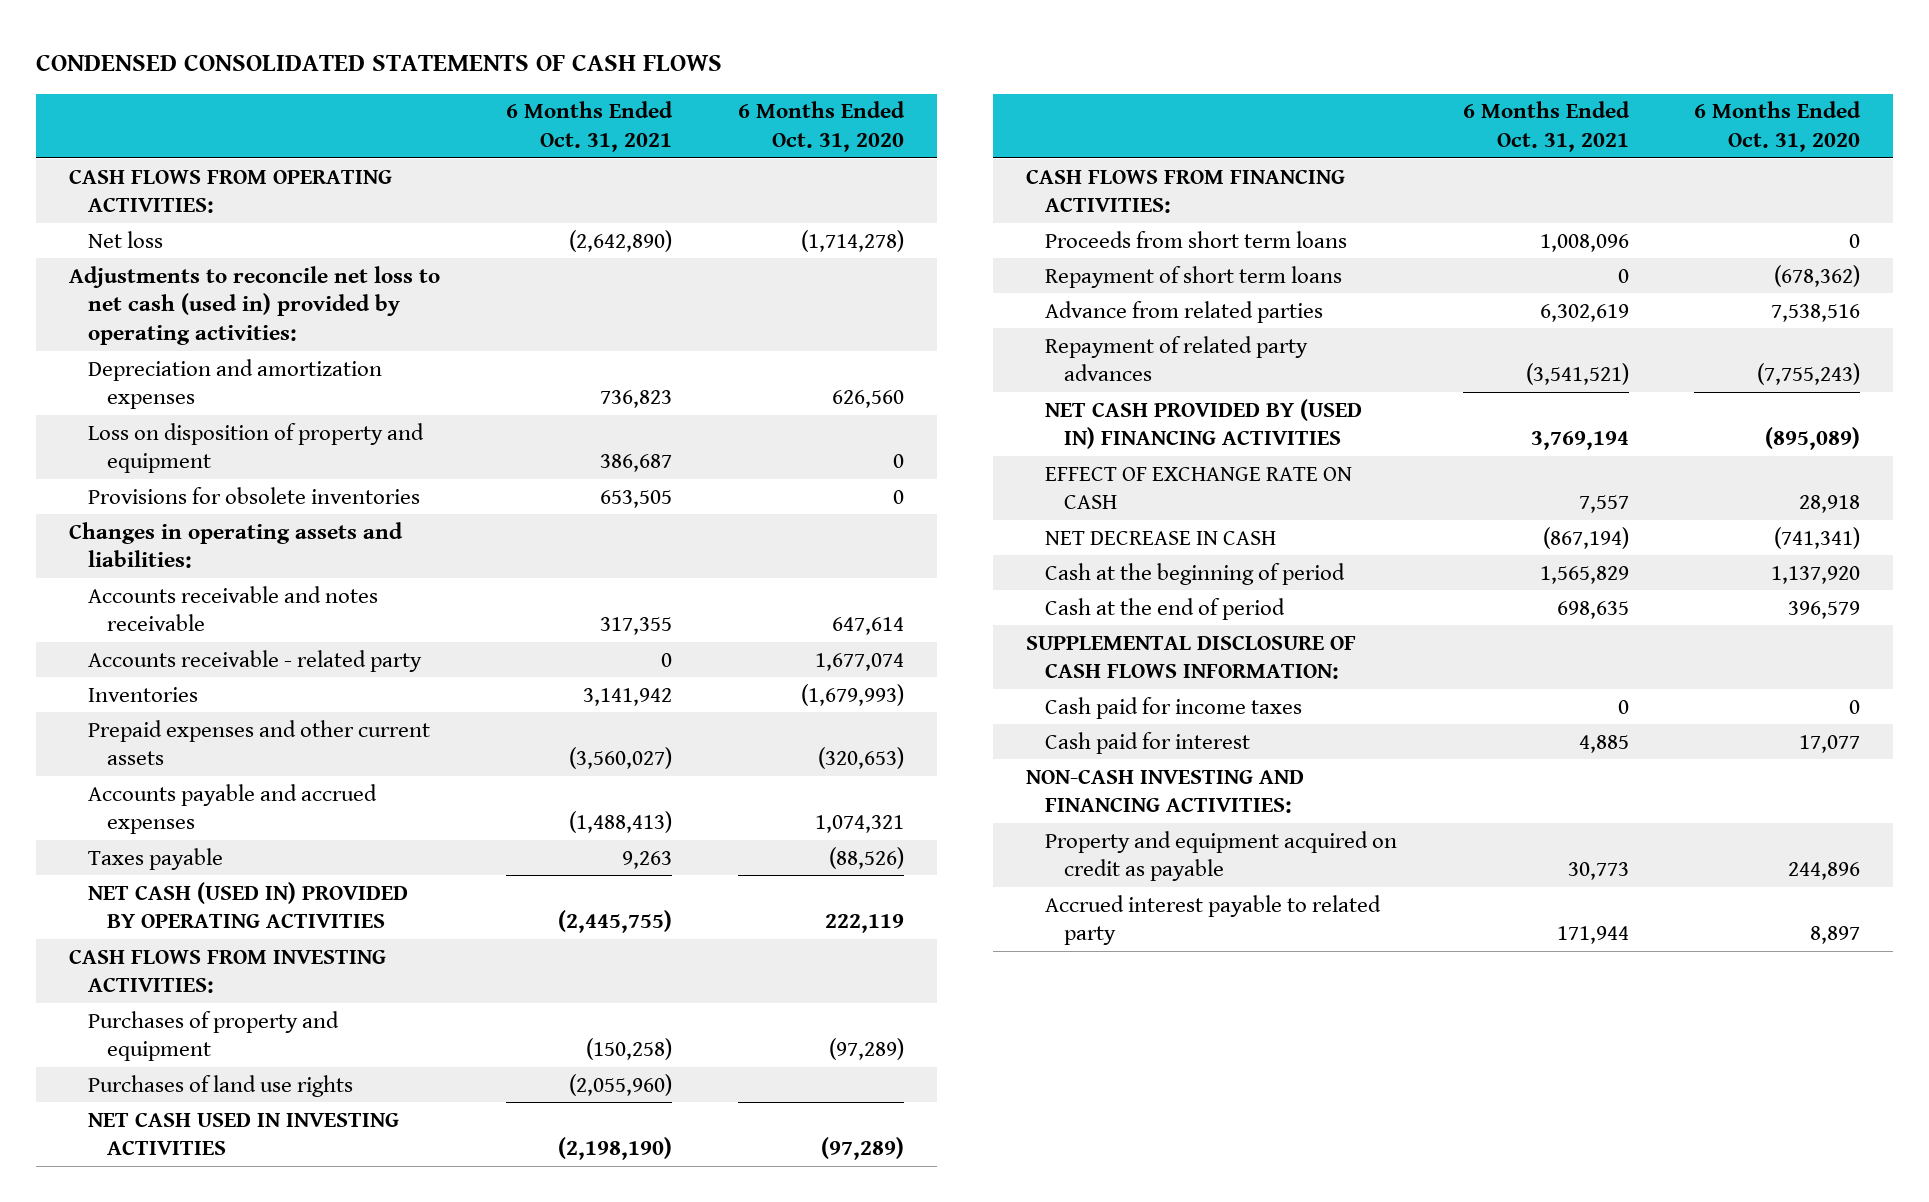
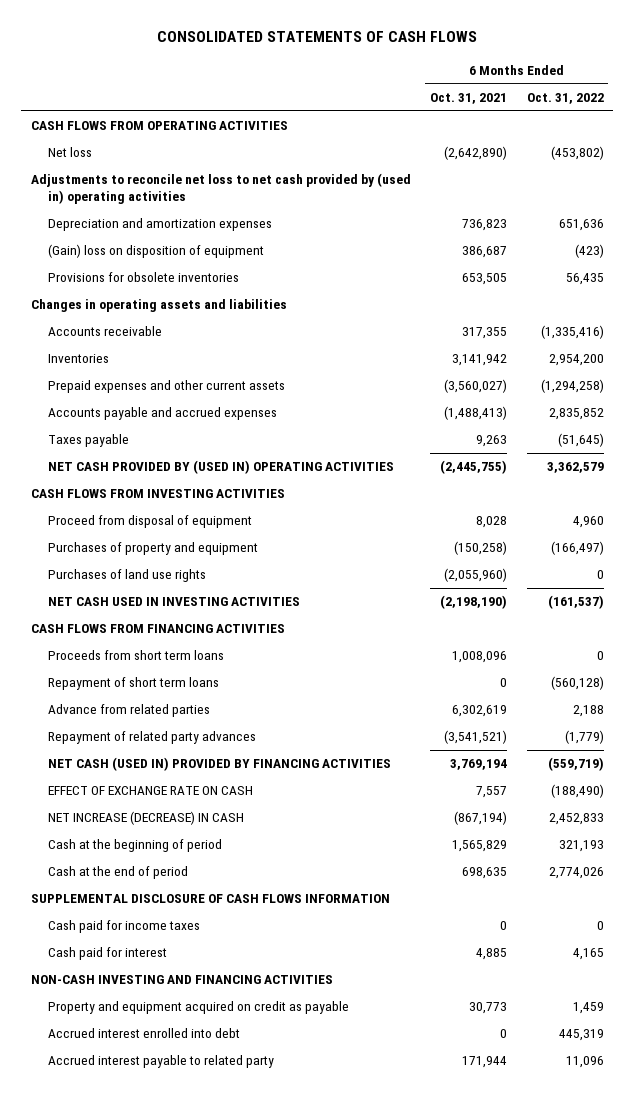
- CONDENSED CONSOLIDATED STATEMENTS OF CASH FLOWS
+ CONSOLIDATED STATEMENTS OF CASH FLOWS
- | 6 Months Ended Oct. 31, 2021 | 6 Months Ended Oct. 31, 2020
+ | 6 Months Ended Oct. 31, 2021 | 6 Months Ended Oct. 31, 2022
- CASH FLOWS FROM OPERATING ACTIVITIES:
+ CASH FLOWS FROM OPERATING ACTIVITIES
- Adjustments to reconcile net loss to net cash (used in) provided by operating activities:
+ Adjustments to reconcile net loss to net cash provided by (used in) operating activities
- Loss on disposition of property and equipment | 386,687 | 0
+ (Gain) loss on disposition of equipment | 386,687 | (423)
- Changes in operating assets and liabilities:
- Accounts receivable and notes receivable | 317,355 | 647,614
- Accounts receivable - related party | 0 | 1,677,074
+ Changes in operating assets and liabilities
+ Accounts receivable | 317,355 | (1,335,416)
- NET CASH (USED IN) PROVIDED BY OPERATING ACTIVITIES | (2,445,755) | 222,119
- CASH FLOWS FROM INVESTING ACTIVITIES:
+ NET CASH PROVIDED BY (USED IN) OPERATING ACTIVITIES | (2,445,755) | 3,362,579
+ CASH FLOWS FROM INVESTING ACTIVITIES
+ Proceed from disposal of equipment | 8,028 | 4,960
- CASH FLOWS FROM FINANCING ACTIVITIES:
+ CASH FLOWS FROM FINANCING ACTIVITIES
- NET CASH PROVIDED BY (USED IN) FINANCING ACTIVITIES | 3,769,194 | (895,089)
+ NET CASH (USED IN) PROVIDED BY FINANCING ACTIVITIES | 3,769,194 | (559,719)
- NET DECREASE IN CASH | (867,194) | (741,341)
+ NET INCREASE (DECREASE) IN CASH | (867,194) | 2,452,833
- SUPPLEMENTAL DISCLOSURE OF CASH FLOWS INFORMATION:
+ SUPPLEMENTAL DISCLOSURE OF CASH FLOWS INFORMATION
- NON-CASH INVESTING AND FINANCING ACTIVITIES:
+ NON-CASH INVESTING AND FINANCING ACTIVITIES
+ Accrued interest enrolled into debt | 0 | 445,319

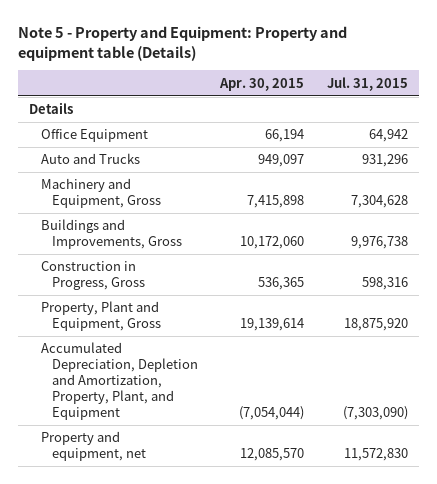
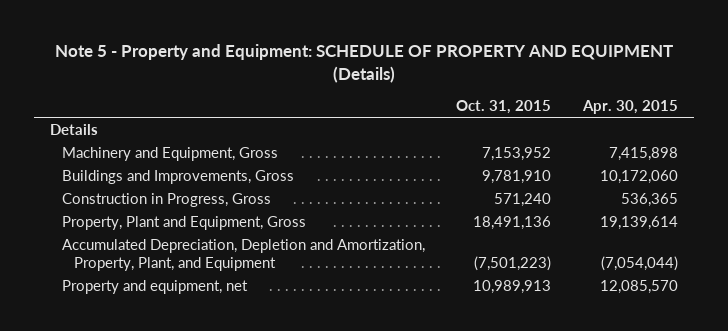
- Note 5 - Property and Equipment: Property and equipment table (Details)
+ Note 5 - Property and Equipment: SCHEDULE OF PROPERTY AND EQUIPMENT (Details)
- | Apr. 30, 2015 | Jul. 31, 2015
+ | Oct. 31, 2015 | Apr. 30, 2015
- Office Equipment | 66,194 | 64,942
- Auto and Trucks | 949,097 | 931,296

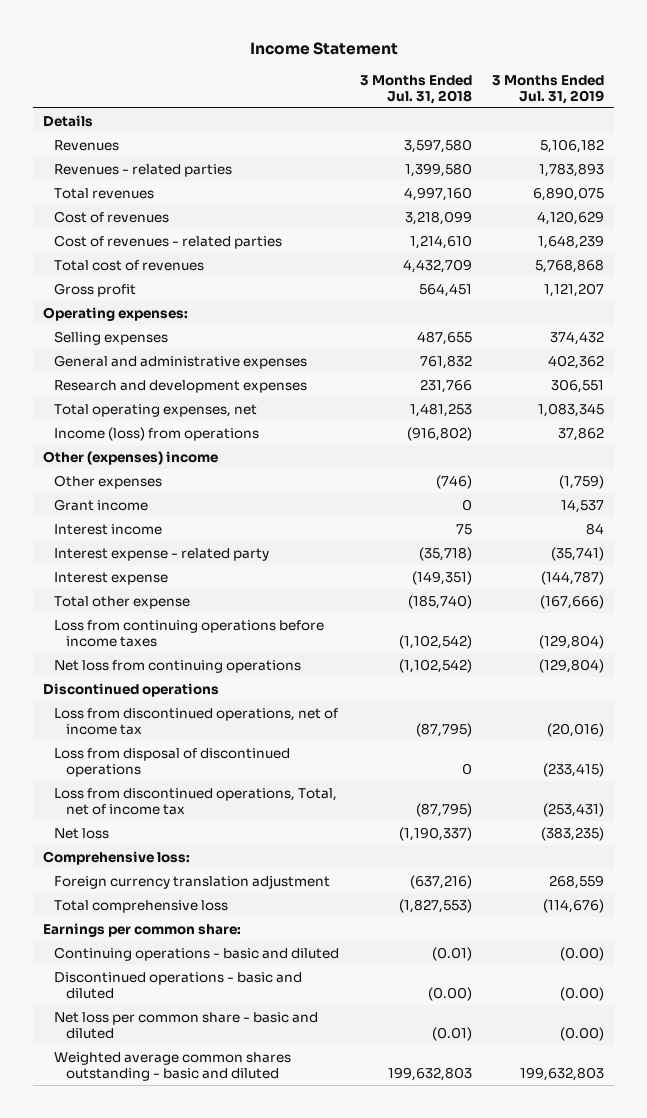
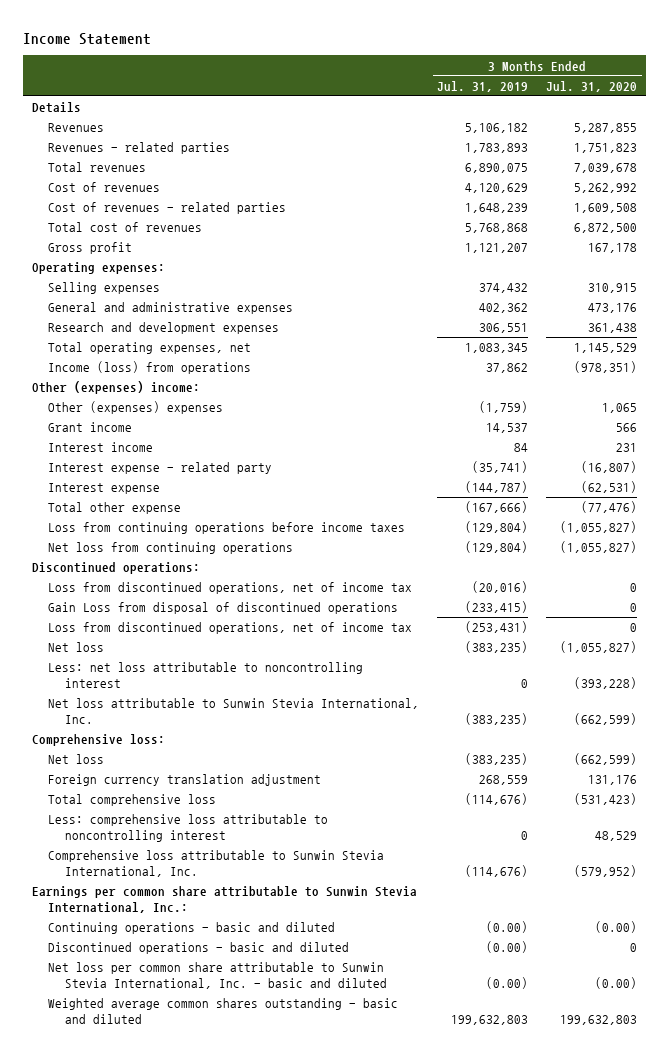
- | 3 Months Ended Jul. 31, 2018 | 3 Months Ended Jul. 31, 2019
+ | 3 Months Ended Jul. 31, 2019 | 3 Months Ended Jul. 31, 2020
- Other (expenses) income
- Other expenses | (746) | (1,759)
+ Other (expenses) income:
+ Other (expenses) expenses | (1,759) | 1,065
- Discontinued operations
+ Discontinued operations:
- Loss from disposal of discontinued operations | 0 | (233,415)
- Loss from discontinued operations, Total, net of income tax | (87,795) | (253,431)
+ Gain Loss from disposal of discontinued operations | (233,415) | 0
+ Loss from discontinued operations, net of income tax | (253,431) | 0
+ Less: net loss attributable to noncontrolling interest | 0 | (393,228)
+ Net loss attributable to Sunwin Stevia International, Inc. | (383,235) | (662,599)
+ Net loss | (383,235) | (662,599)
- Earnings per common share:
+ Less: comprehensive loss attributable to noncontrolling interest | 0 | 48,529
+ Comprehensive loss attributable to Sunwin Stevia International, Inc. | (114,676) | (579,952)
+ Earnings per common share attributable to Sunwin Stevia International, Inc.:
- Net loss per common share - basic and diluted | (0.01) | (0.00)
+ Net loss per common share attributable to Sunwin Stevia International, Inc. - basic and diluted | (0.00) | (0.00)

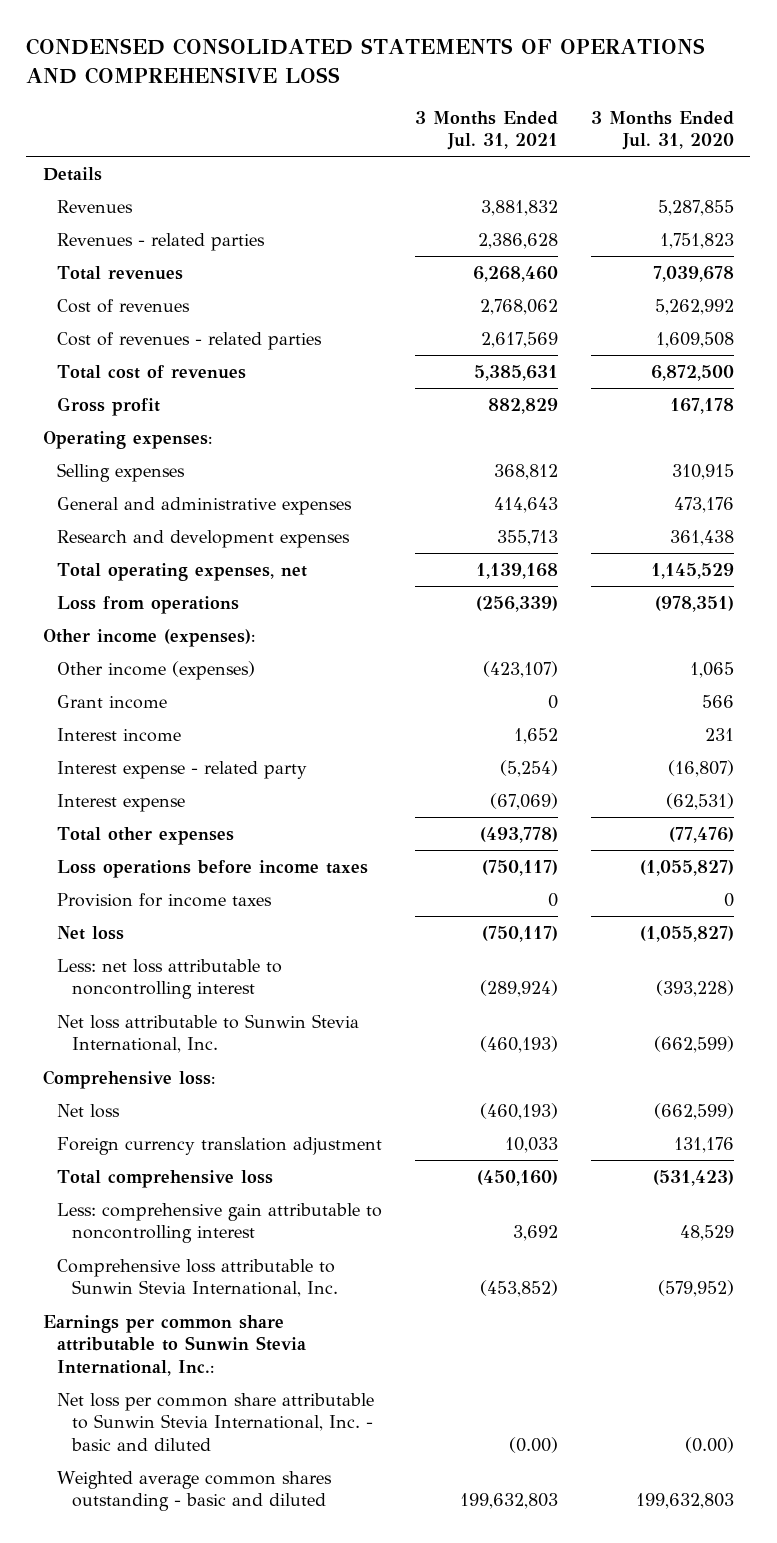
- Income Statement
+ CONDENSED CONSOLIDATED STATEMENTS OF OPERATIONS AND COMPREHENSIVE LOSS
- | 3 Months Ended Jul. 31, 2019 | 3 Months Ended Jul. 31, 2020
+ | 3 Months Ended Jul. 31, 2021 | 3 Months Ended Jul. 31, 2020
- Income (loss) from operations | 37,862 | (978,351)
- Other (expenses) income:
- Other (expenses) expenses | (1,759) | 1,065
+ Loss from operations | (256,339) | (978,351)
+ Other income (expenses):
+ Other income (expenses) | (423,107) | 1,065
- Total other expense | (167,666) | (77,476)
- Loss from continuing operations before income taxes | (129,804) | (1,055,827)
- Net loss from continuing operations | (129,804) | (1,055,827)
- Discontinued operations:
- Loss from discontinued operations, net of income tax | (20,016) | 0
- Gain Loss from disposal of discontinued operations | (233,415) | 0
- Loss from discontinued operations, net of income tax | (253,431) | 0
+ Total other expenses | (493,778) | (77,476)
+ Loss operations before income taxes | (750,117) | (1,055,827)
+ Provision for income taxes | 0 | 0
- Less: comprehensive loss attributable to noncontrolling interest | 0 | 48,529
+ Less: comprehensive gain attributable to noncontrolling interest | 3,692 | 48,529
- Continuing operations - basic and diluted | (0.00) | (0.00)
- Discontinued operations - basic and diluted | (0.00) | 0

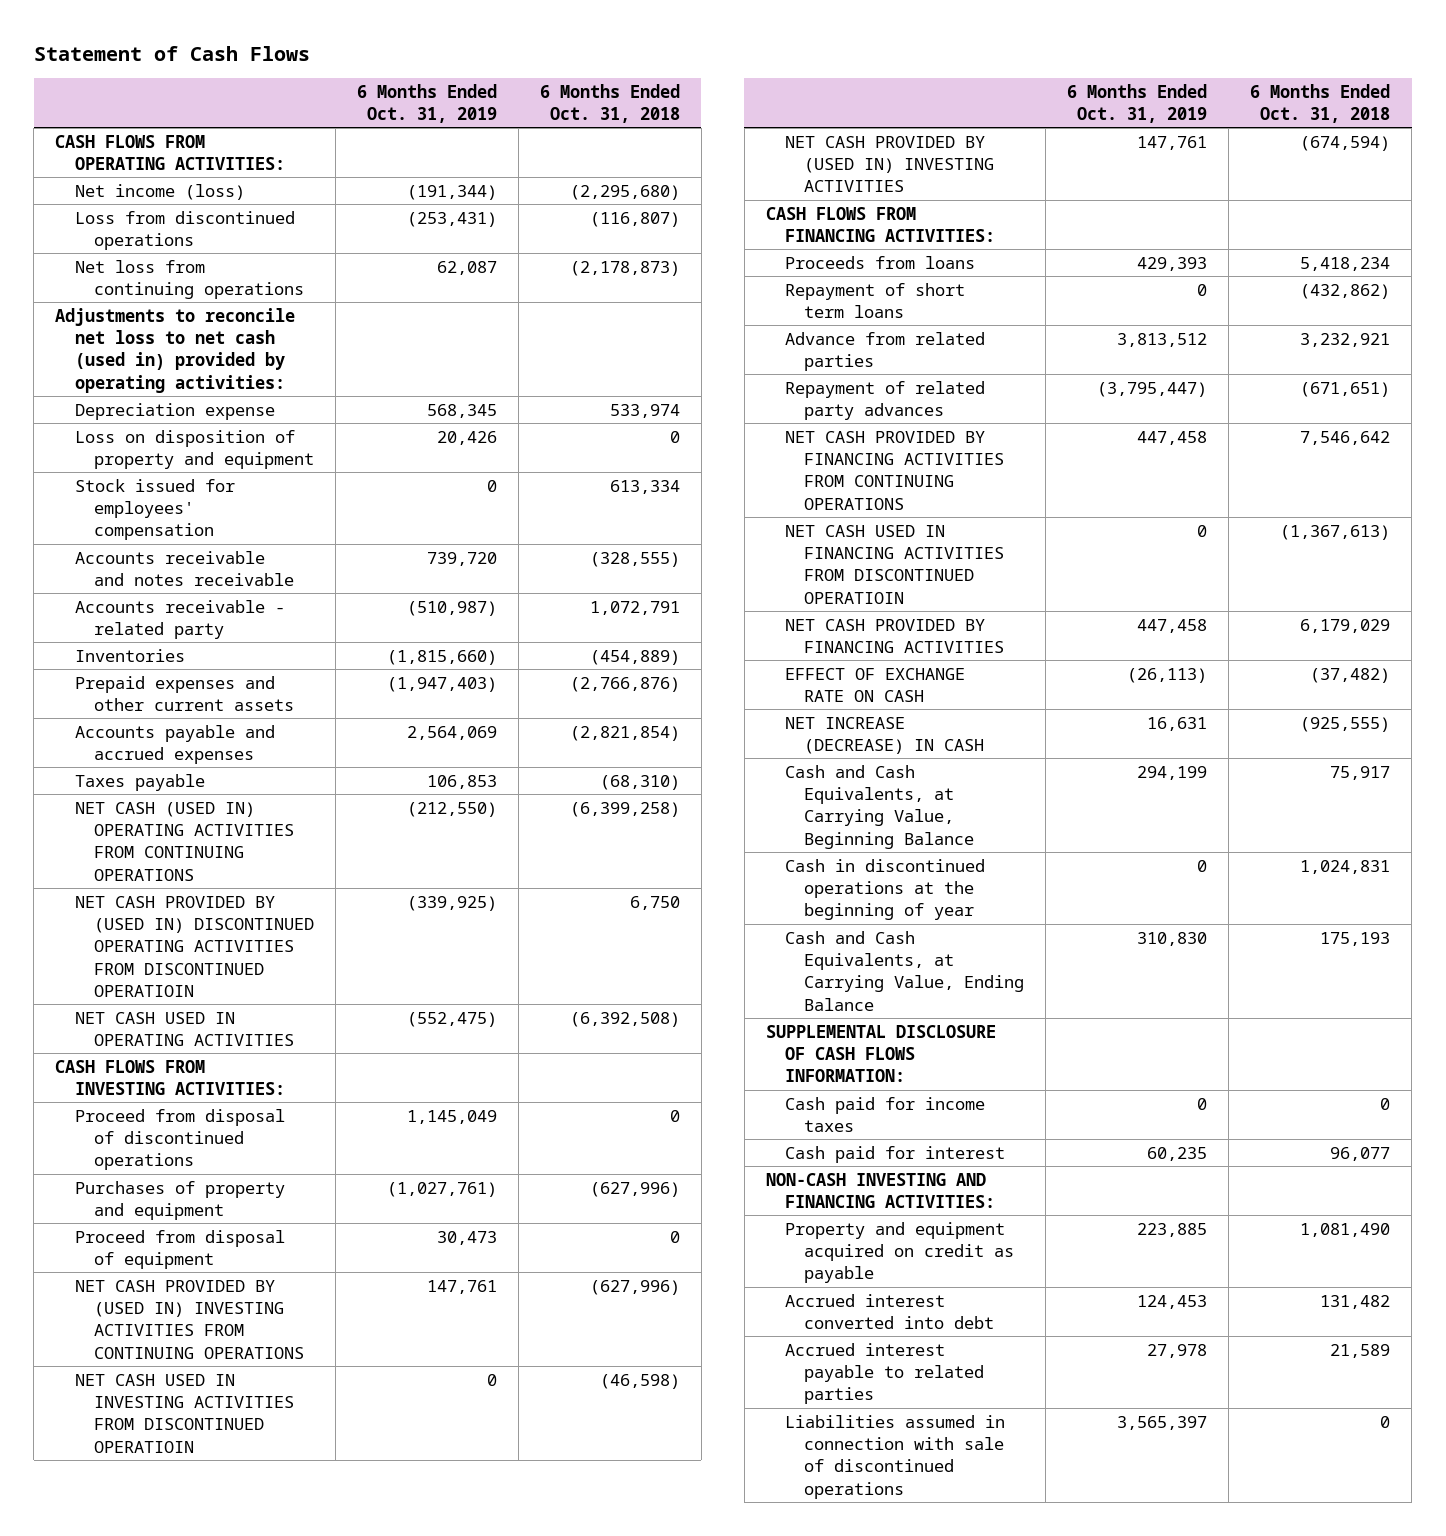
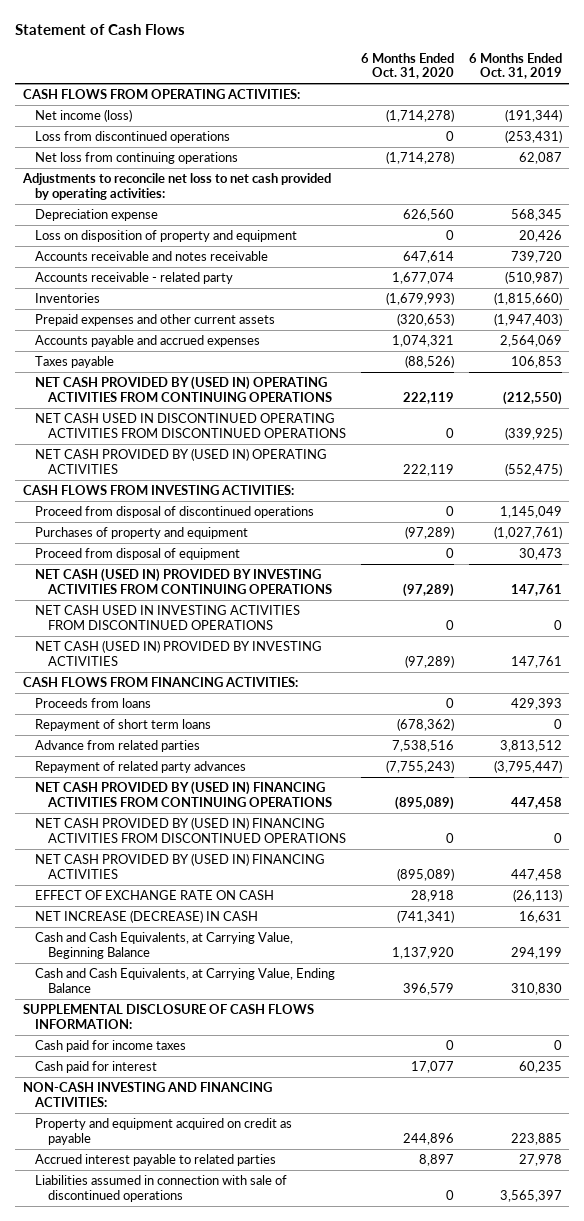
- | 6 Months Ended Oct. 31, 2019 | 6 Months Ended Oct. 31, 2018
+ | 6 Months Ended Oct. 31, 2020 | 6 Months Ended Oct. 31, 2019
- Adjustments to reconcile net loss to net cash (used in) provided by operating activities:
+ Adjustments to reconcile net loss to net cash provided by operating activities:
- Stock issued for employees' compensation | 0 | 613,334
- NET CASH (USED IN) OPERATING ACTIVITIES FROM CONTINUING OPERATIONS | (212,550) | (6,399,258)
- NET CASH PROVIDED BY (USED IN) DISCONTINUED OPERATING ACTIVITIES FROM DISCONTINUED OPERATIOIN | (339,925) | 6,750
- NET CASH USED IN OPERATING ACTIVITIES | (552,475) | (6,392,508)
+ NET CASH PROVIDED BY (USED IN) OPERATING ACTIVITIES FROM CONTINUING OPERATIONS | 222,119 | (212,550)
+ NET CASH USED IN DISCONTINUED OPERATING ACTIVITIES FROM DISCONTINUED OPERATIONS | 0 | (339,925)
+ NET CASH PROVIDED BY (USED IN) OPERATING ACTIVITIES | 222,119 | (552,475)
- NET CASH PROVIDED BY (USED IN) INVESTING ACTIVITIES FROM CONTINUING OPERATIONS | 147,761 | (627,996)
- NET CASH USED IN INVESTING ACTIVITIES FROM DISCONTINUED OPERATIOIN | 0 | (46,598)
- NET CASH PROVIDED BY (USED IN) INVESTING ACTIVITIES | 147,761 | (674,594)
+ NET CASH (USED IN) PROVIDED BY INVESTING ACTIVITIES FROM CONTINUING OPERATIONS | (97,289) | 147,761
+ NET CASH USED IN INVESTING ACTIVITIES FROM DISCONTINUED OPERATIONS | 0 | 0
+ NET CASH (USED IN) PROVIDED BY INVESTING ACTIVITIES | (97,289) | 147,761
- NET CASH PROVIDED BY FINANCING ACTIVITIES FROM CONTINUING OPERATIONS | 447,458 | 7,546,642
- NET CASH USED IN FINANCING ACTIVITIES FROM DISCONTINUED OPERATIOIN | 0 | (1,367,613)
- NET CASH PROVIDED BY FINANCING ACTIVITIES | 447,458 | 6,179,029
+ NET CASH PROVIDED BY (USED IN) FINANCING ACTIVITIES FROM CONTINUING OPERATIONS | (895,089) | 447,458
+ NET CASH PROVIDED BY (USED IN) FINANCING ACTIVITIES FROM DISCONTINUED OPERATIONS | 0 | 0
+ NET CASH PROVIDED BY (USED IN) FINANCING ACTIVITIES | (895,089) | 447,458
- Cash in discontinued operations at the beginning of year | 0 | 1,024,831
- Accrued interest converted into debt | 124,453 | 131,482

